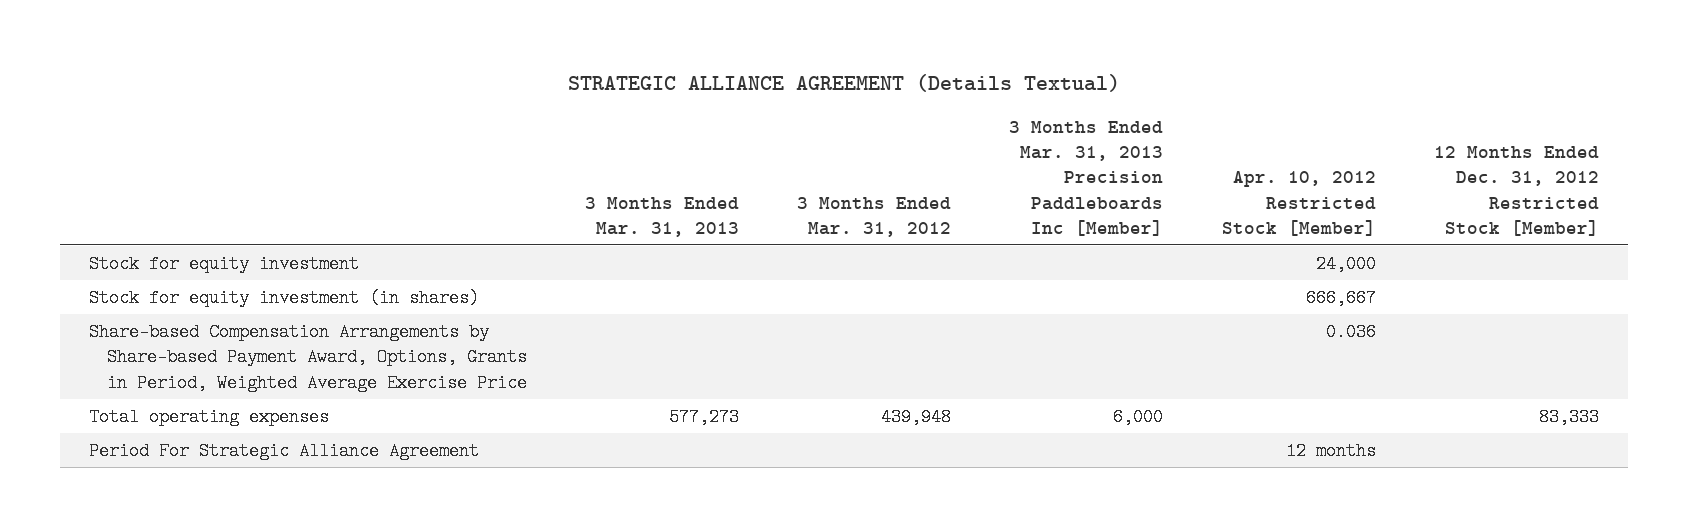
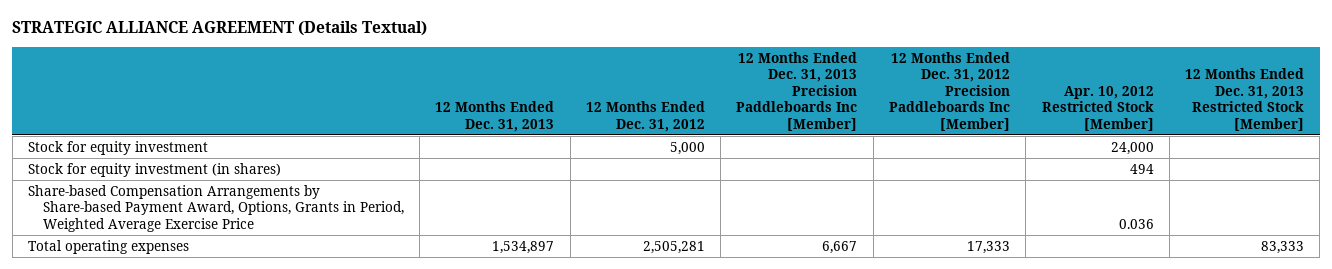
- | 3 Months Ended Mar. 31, 2013 | 3 Months Ended Mar. 31, 2012 | 3 Months Ended Mar. 31, 2013 Precision Paddleboards Inc [Member] | Apr. 10, 2012 Restricted Stock [Member] | 12 Months Ended Dec. 31, 2012 Restricted Stock [Member]
+ | 12 Months Ended Dec. 31, 2013 | 12 Months Ended Dec. 31, 2012 | 12 Months Ended Dec. 31, 2013 Precision Paddleboards Inc [Member] | 12 Months Ended Dec. 31, 2012 Precision Paddleboards Inc [Member] | Apr. 10, 2012 Restricted Stock [Member] | 12 Months Ended Dec. 31, 2013 Restricted Stock [Member]
- Stock for equity investment (in shares) | | | | 666,667 |
+ Stock for equity investment (in shares) | | | | | 494 |
- Period For Strategic Alliance Agreement | | | | 12 months |

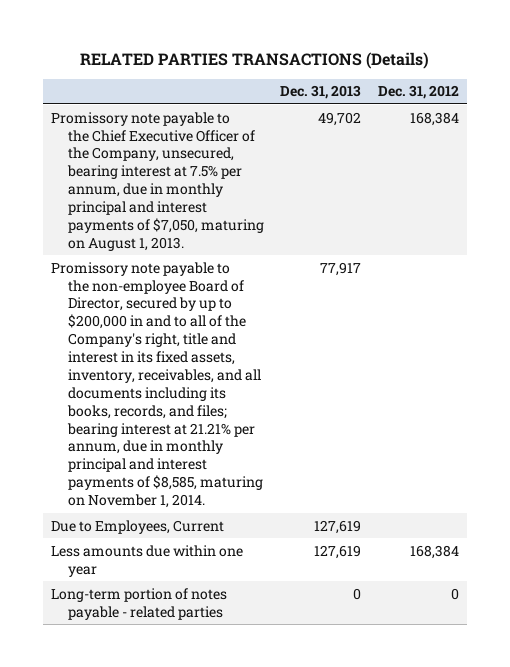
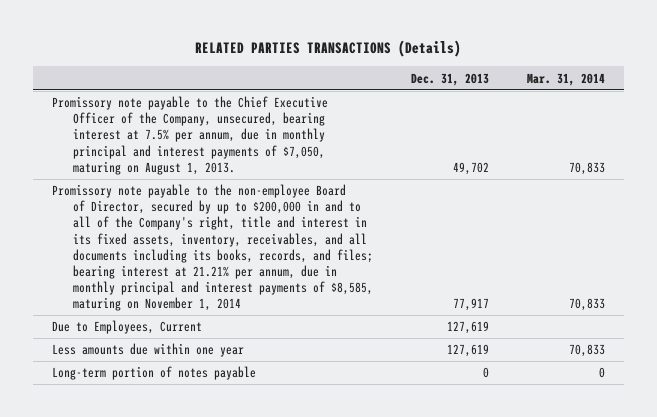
- | Dec. 31, 2013 | Dec. 31, 2012
+ | Dec. 31, 2013 | Mar. 31, 2014
- Promissory note payable to the non-employee Board of Director, secured by up to $200,000 in and to all of the Company's right, title and interest in its fixed assets, inventory, receivables, and all documents including its books, records, and files; bearing interest at 21.21% per annum, due in monthly principal and interest payments of $8,585, maturing on November 1, 2014. | 77,917 |
+ Promissory note payable to the non-employee Board of Director, secured by up to $200,000 in and to all of the Company's right, title and interest in its fixed assets, inventory, receivables, and all documents including its books, records, and files; bearing interest at 21.21% per annum, due in monthly principal and interest payments of $8,585, maturing on November 1, 2014 | 77,917 | 70,833
- Long-term portion of notes payable - related parties | 0 | 0
+ Long-term portion of notes payable | 0 | 0

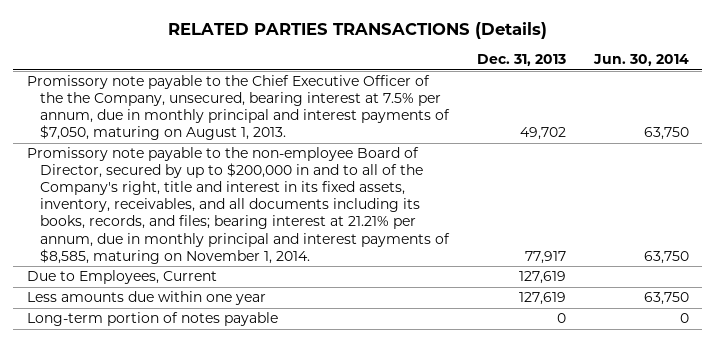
- | Dec. 31, 2013 | Mar. 31, 2014
+ | Dec. 31, 2013 | Jun. 30, 2014
- Promissory note payable to the Chief Executive Officer of the Company, unsecured, bearing interest at 7.5% per annum, due in monthly principal and interest payments of $7,050, maturing on August 1, 2013. | 49,702 | 70,833
- Promissory note payable to the non-employee Board of Director, secured by up to $200,000 in and to all of the Company's right, title and interest in its fixed assets, inventory, receivables, and all documents including its books, records, and files; bearing interest at 21.21% per annum, due in monthly principal and interest payments of $8,585, maturing on November 1, 2014 | 77,917 | 70,833
+ Promissory note payable to the Chief Executive Officer of the the Company, unsecured, bearing interest at 7.5% per annum, due in monthly principal and interest payments of $7,050, maturing on August 1, 2013. | 49,702 | 63,750
+ Promissory note payable to the non-employee Board of Director, secured by up to $200,000 in and to all of the Company's right, title and interest in its fixed assets, inventory, receivables, and all documents including its books, records, and files; bearing interest at 21.21% per annum, due in monthly principal and interest payments of $8,585, maturing on November 1, 2014. | 77,917 | 63,750

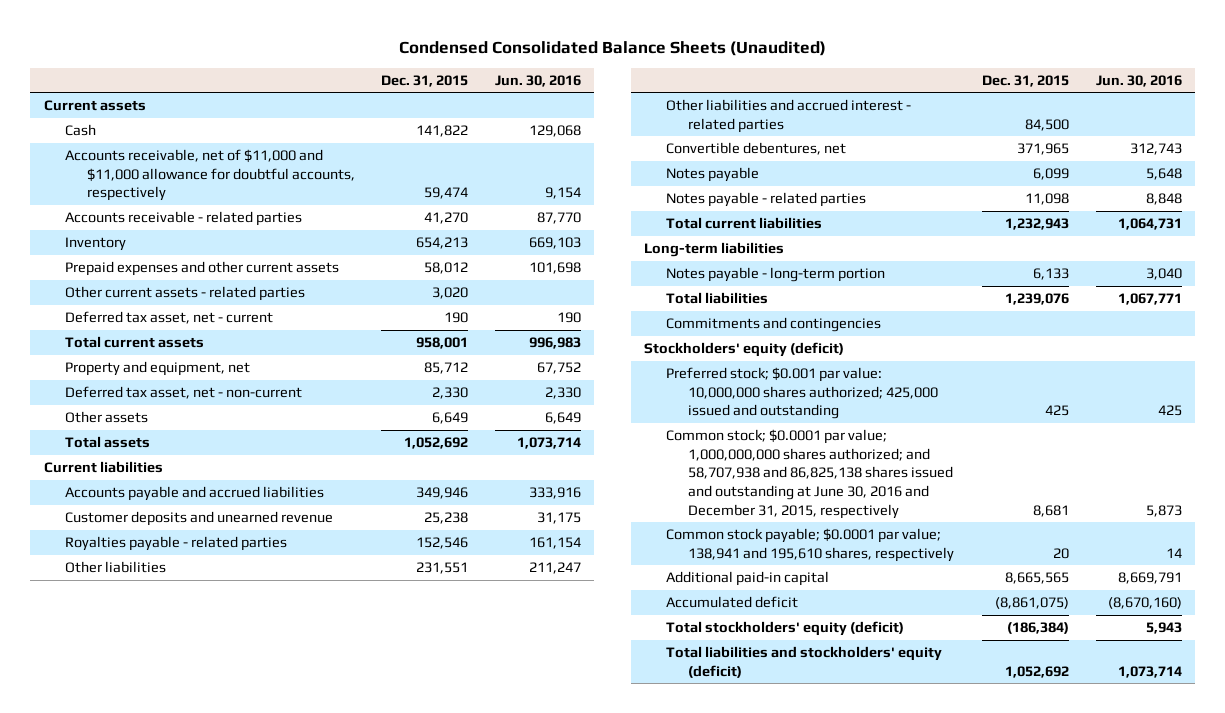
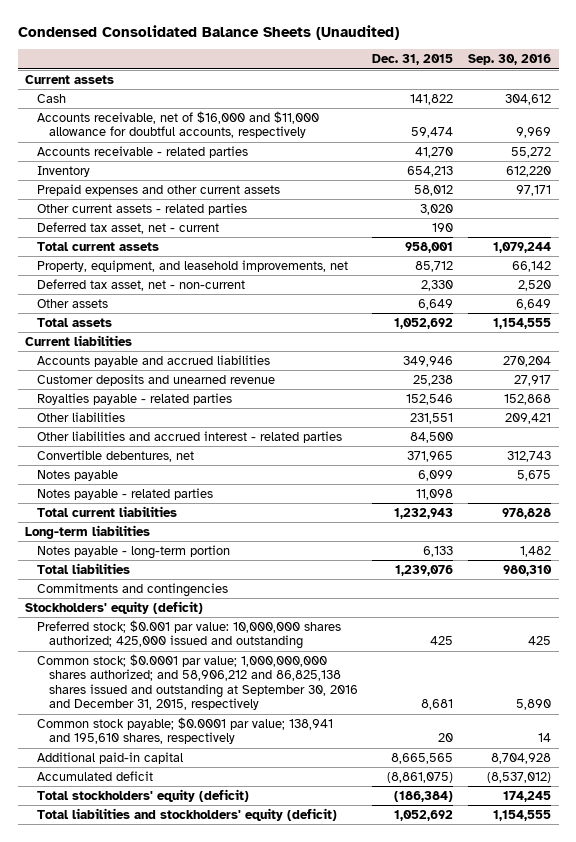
- | Dec. 31, 2015 | Jun. 30, 2016
+ | Dec. 31, 2015 | Sep. 30, 2016
- Accounts receivable, net of $11,000 and $11,000 allowance for doubtful accounts, respectively | 59,474 | 9,154
+ Accounts receivable, net of $16,000 and $11,000 allowance for doubtful accounts, respectively | 59,474 | 9,969
- Property and equipment, net | 85,712 | 67,752
+ Property, equipment, and leasehold improvements, net | 85,712 | 66,142
- Common stock; $0.0001 par value; 1,000,000,000 shares authorized; and 58,707,938 and 86,825,138 shares issued and outstanding at June 30, 2016 and December 31, 2015, respectively | 8,681 | 5,873
+ Common stock; $0.0001 par value; 1,000,000,000 shares authorized; and 58,906,212 and 86,825,138 shares issued and outstanding at September 30, 2016 and December 31, 2015, respectively | 8,681 | 5,890

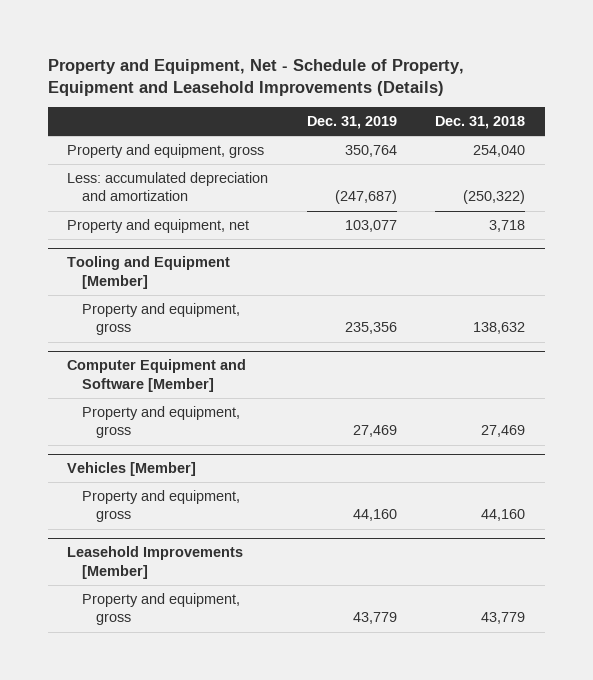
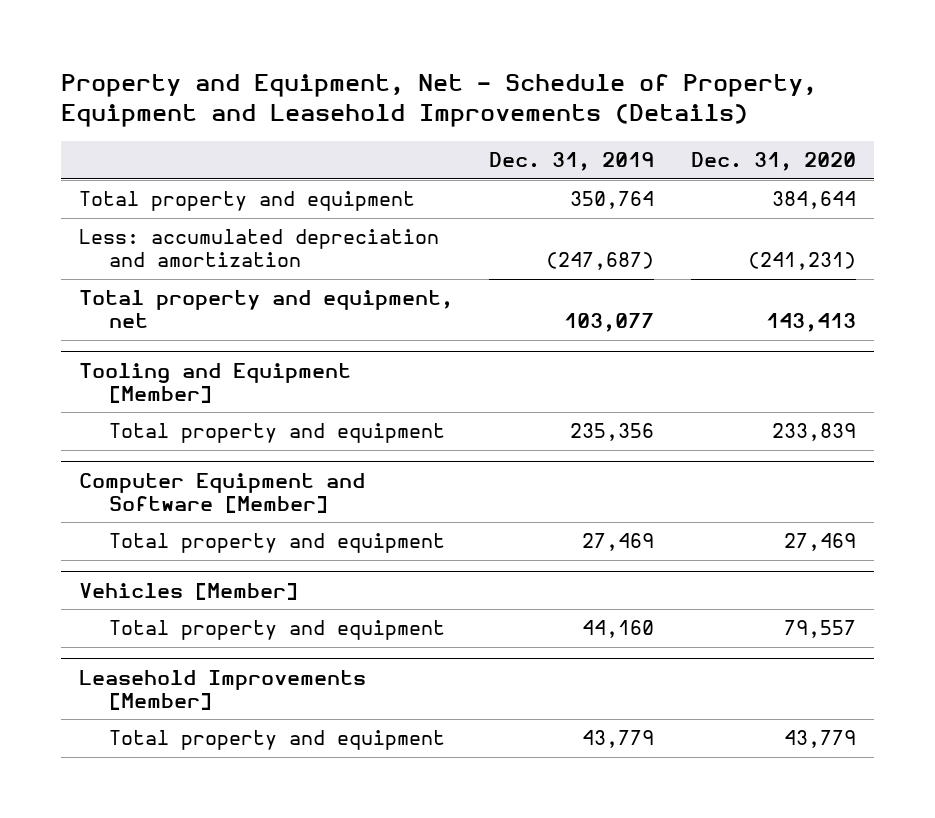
- | Dec. 31, 2019 | Dec. 31, 2018
+ | Dec. 31, 2019 | Dec. 31, 2020
- Property and equipment, gross | 350,764 | 254,040
+ Total property and equipment | 350,764 | 384,644
- Property and equipment, net | 103,077 | 3,718
+ Total property and equipment, net | 103,077 | 143,413
@ Tooling and Equipment [Member]
- Property and equipment, gross | 235,356 | 138,632
+ Total property and equipment | 235,356 | 233,839
@ Computer Equipment and Software [Member]
- Property and equipment, gross | 27,469 | 27,469
+ Total property and equipment | 27,469 | 27,469
@ Vehicles [Member]
- Property and equipment, gross | 44,160 | 44,160
+ Total property and equipment | 44,160 | 79,557
@ Leasehold Improvements [Member]
- Property and equipment, gross | 43,779 | 43,779
+ Total property and equipment | 43,779 | 43,779

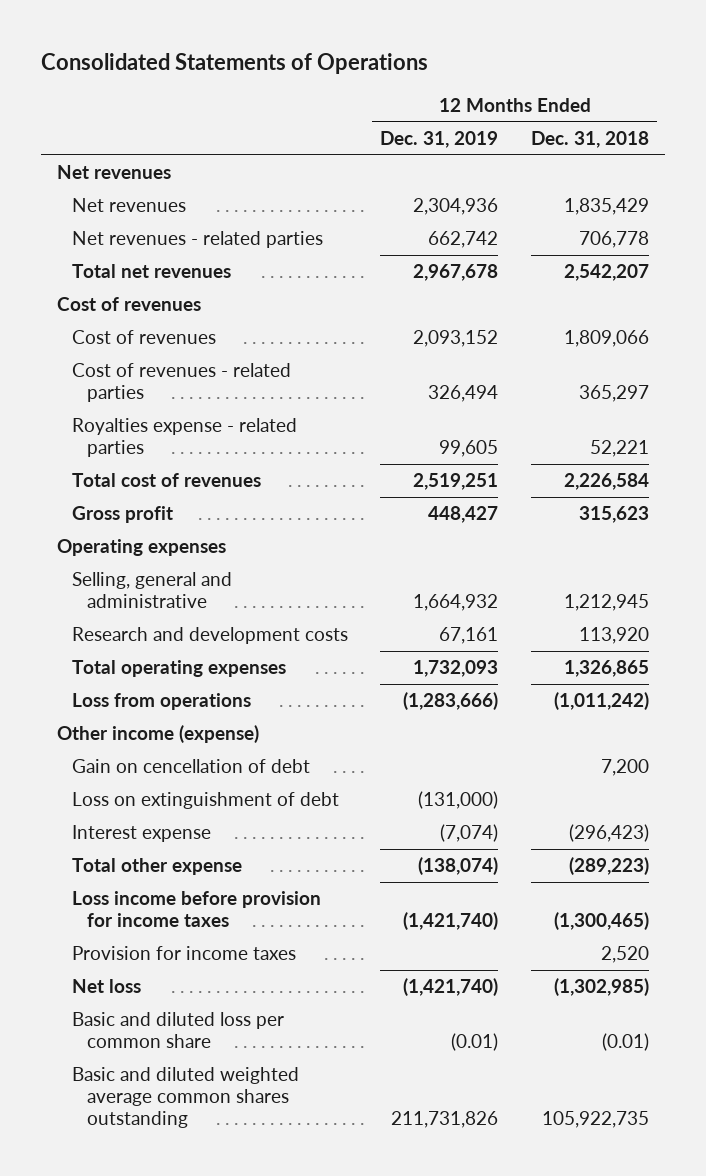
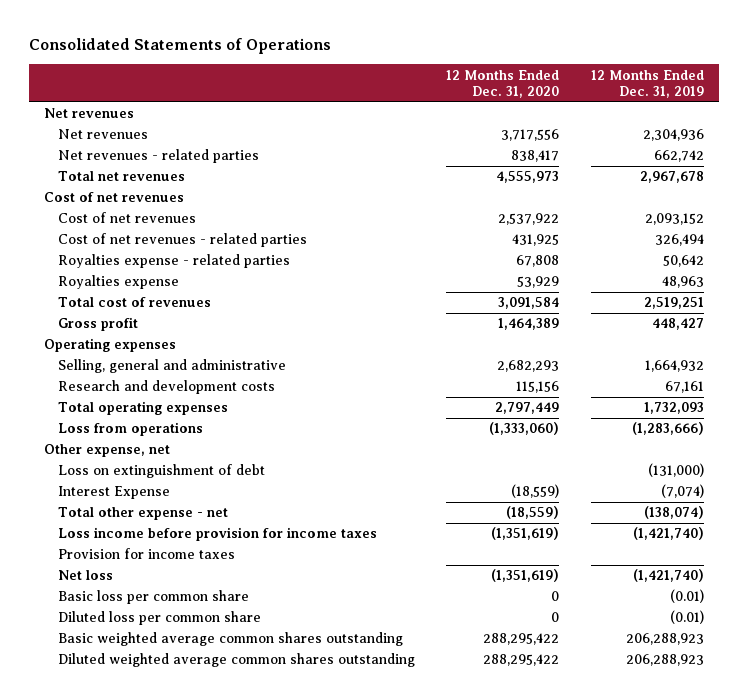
- | 12 Months Ended Dec. 31, 2019 | 12 Months Ended Dec. 31, 2018
+ | 12 Months Ended Dec. 31, 2020 | 12 Months Ended Dec. 31, 2019
- Cost of revenues
- Cost of revenues | 2,093,152 | 1,809,066
- Cost of revenues - related parties | 326,494 | 365,297
- Royalties expense - related parties | 99,605 | 52,221
+ Cost of net revenues
+ Cost of net revenues | 2,537,922 | 2,093,152
+ Cost of net revenues - related parties | 431,925 | 326,494
+ Royalties expense - related parties | 67,808 | 50,642
+ Royalties expense | 53,929 | 48,963
- Other income (expense)
- Gain on cencellation of debt | | 7,200
+ Other expense, net
- Interest expense | (7,074) | (296,423)
- Total other expense | (138,074) | (289,223)
+ Interest Expense | (18,559) | (7,074)
+ Total other expense - net | (18,559) | (138,074)
- Basic and diluted loss per common share | (0.01) | (0.01)
- Basic and diluted weighted average common shares outstanding | 211,731,826 | 105,922,735
+ Basic loss per common share | 0 | (0.01)
+ Diluted loss per common share | 0 | (0.01)
+ Basic weighted average common shares outstanding | 288,295,422 | 206,288,923
+ Diluted weighted average common shares outstanding | 288,295,422 | 206,288,923

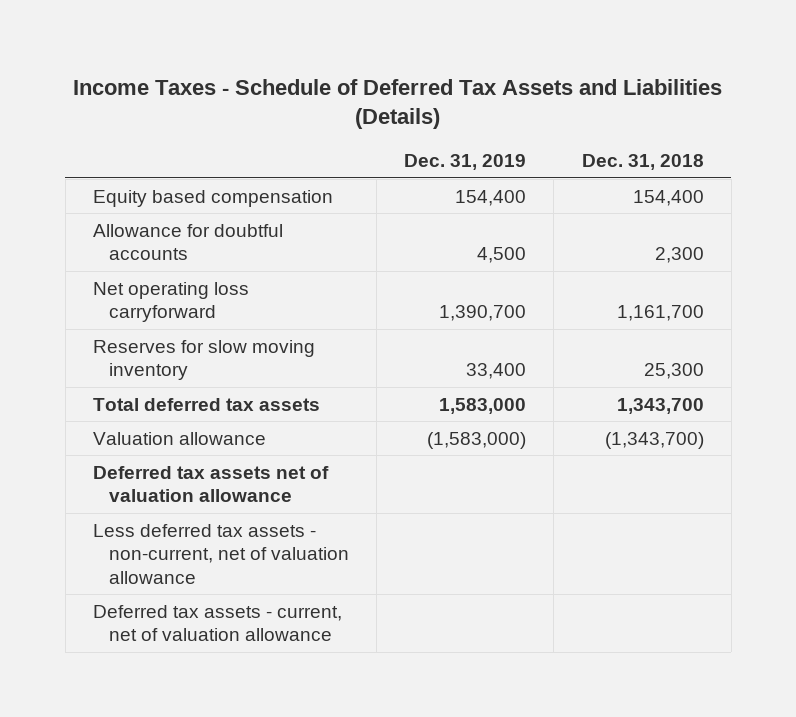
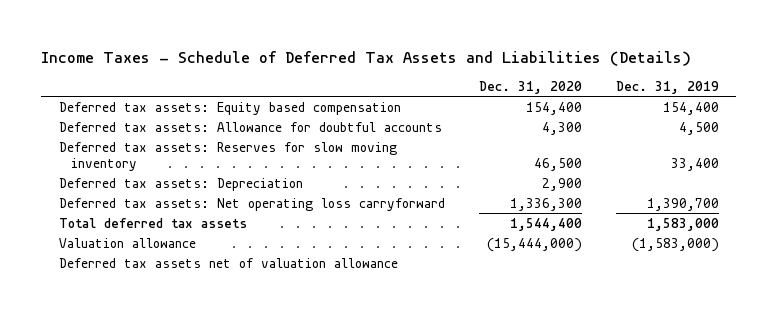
- | Dec. 31, 2019 | Dec. 31, 2018
+ | Dec. 31, 2020 | Dec. 31, 2019
- Equity based compensation | 154,400 | 154,400
- Allowance for doubtful accounts | 4,500 | 2,300
- Net operating loss carryforward | 1,390,700 | 1,161,700
- Reserves for slow moving inventory | 33,400 | 25,300
+ Deferred tax assets: Equity based compensation | 154,400 | 154,400
+ Deferred tax assets: Allowance for doubtful accounts | 4,300 | 4,500
+ Deferred tax assets: Reserves for slow moving inventory | 46,500 | 33,400
+ Deferred tax assets: Depreciation | 2,900 |
+ Deferred tax assets: Net operating loss carryforward | 1,336,300 | 1,390,700
- Less deferred tax assets - non-current, net of valuation allowance
- Deferred tax assets - current, net of valuation allowance

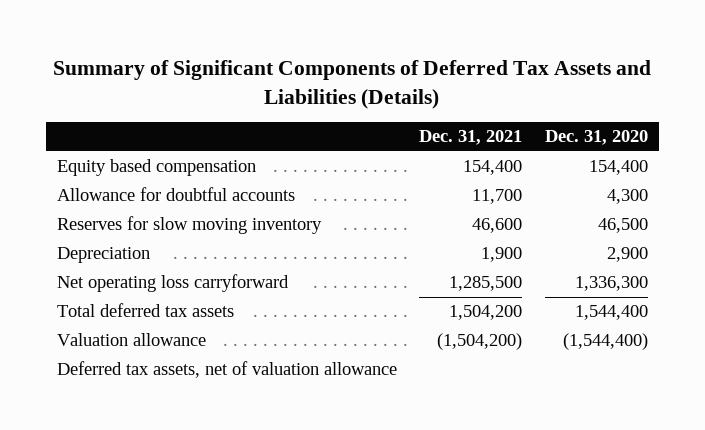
- Income Taxes - Schedule of Deferred Tax Assets and Liabilities (Details)
+ Summary of Significant Components of Deferred Tax Assets and Liabilities (Details)
- | Dec. 31, 2020 | Dec. 31, 2019
+ | Dec. 31, 2021 | Dec. 31, 2020
- Deferred tax assets: Equity based compensation | 154,400 | 154,400
- Deferred tax assets: Allowance for doubtful accounts | 4,300 | 4,500
- Deferred tax assets: Reserves for slow moving inventory | 46,500 | 33,400
- Deferred tax assets: Depreciation | 2,900 |
- Deferred tax assets: Net operating loss carryforward | 1,336,300 | 1,390,700
+ Equity based compensation | 154,400 | 154,400
+ Allowance for doubtful accounts | 11,700 | 4,300
+ Reserves for slow moving inventory | 46,600 | 46,500
+ Depreciation | 1,900 | 2,900
+ Net operating loss carryforward | 1,285,500 | 1,336,300
- Valuation allowance | (15,444,000) | (1,583,000)
- Deferred tax assets net of valuation allowance
+ Valuation allowance | (1,504,200) | (1,544,400)
+ Deferred tax assets, net of valuation allowance

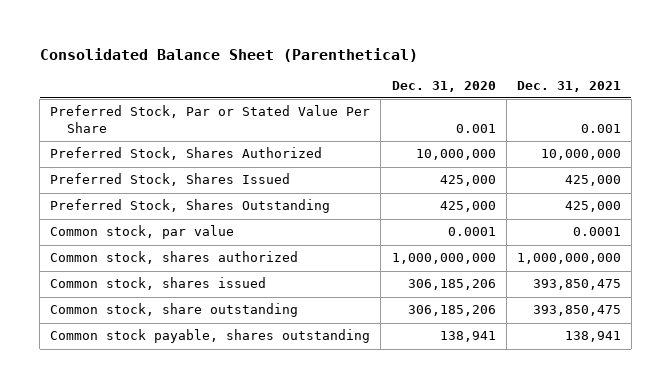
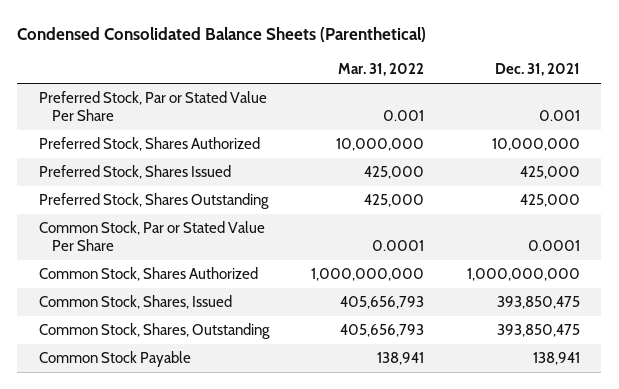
- Consolidated Balance Sheet (Parenthetical)
+ Condensed Consolidated Balance Sheets (Parenthetical)
- | Dec. 31, 2020 | Dec. 31, 2021
+ | Mar. 31, 2022 | Dec. 31, 2021
- Common stock, par value | 0.0001 | 0.0001
- Common stock, shares authorized | 1,000,000,000 | 1,000,000,000
- Common stock, shares issued | 306,185,206 | 393,850,475
- Common stock, share outstanding | 306,185,206 | 393,850,475
- Common stock payable, shares outstanding | 138,941 | 138,941
+ Common Stock, Par or Stated Value Per Share | 0.0001 | 0.0001
+ Common Stock, Shares Authorized | 1,000,000,000 | 1,000,000,000
+ Common Stock, Shares, Issued | 405,656,793 | 393,850,475
+ Common Stock, Shares, Outstanding | 405,656,793 | 393,850,475
+ Common Stock Payable | 138,941 | 138,941

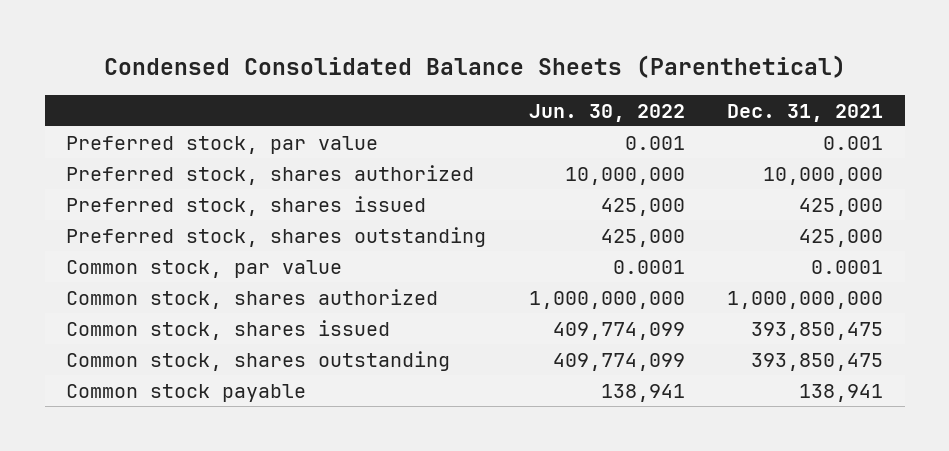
- | Mar. 31, 2022 | Dec. 31, 2021
+ | Jun. 30, 2022 | Dec. 31, 2021
- Preferred Stock, Par or Stated Value Per Share | 0.001 | 0.001
- Preferred Stock, Shares Authorized | 10,000,000 | 10,000,000
- Preferred Stock, Shares Issued | 425,000 | 425,000
- Preferred Stock, Shares Outstanding | 425,000 | 425,000
- Common Stock, Par or Stated Value Per Share | 0.0001 | 0.0001
- Common Stock, Shares Authorized | 1,000,000,000 | 1,000,000,000
- Common Stock, Shares, Issued | 405,656,793 | 393,850,475
- Common Stock, Shares, Outstanding | 405,656,793 | 393,850,475
- Common Stock Payable | 138,941 | 138,941
+ Preferred stock, par value | 0.001 | 0.001
+ Preferred stock, shares authorized | 10,000,000 | 10,000,000
+ Preferred stock, shares issued | 425,000 | 425,000
+ Preferred stock, shares outstanding | 425,000 | 425,000
+ Common stock, par value | 0.0001 | 0.0001
+ Common stock, shares authorized | 1,000,000,000 | 1,000,000,000
+ Common stock, shares issued | 409,774,099 | 393,850,475
+ Common stock, shares outstanding | 409,774,099 | 393,850,475
+ Common stock payable | 138,941 | 138,941

